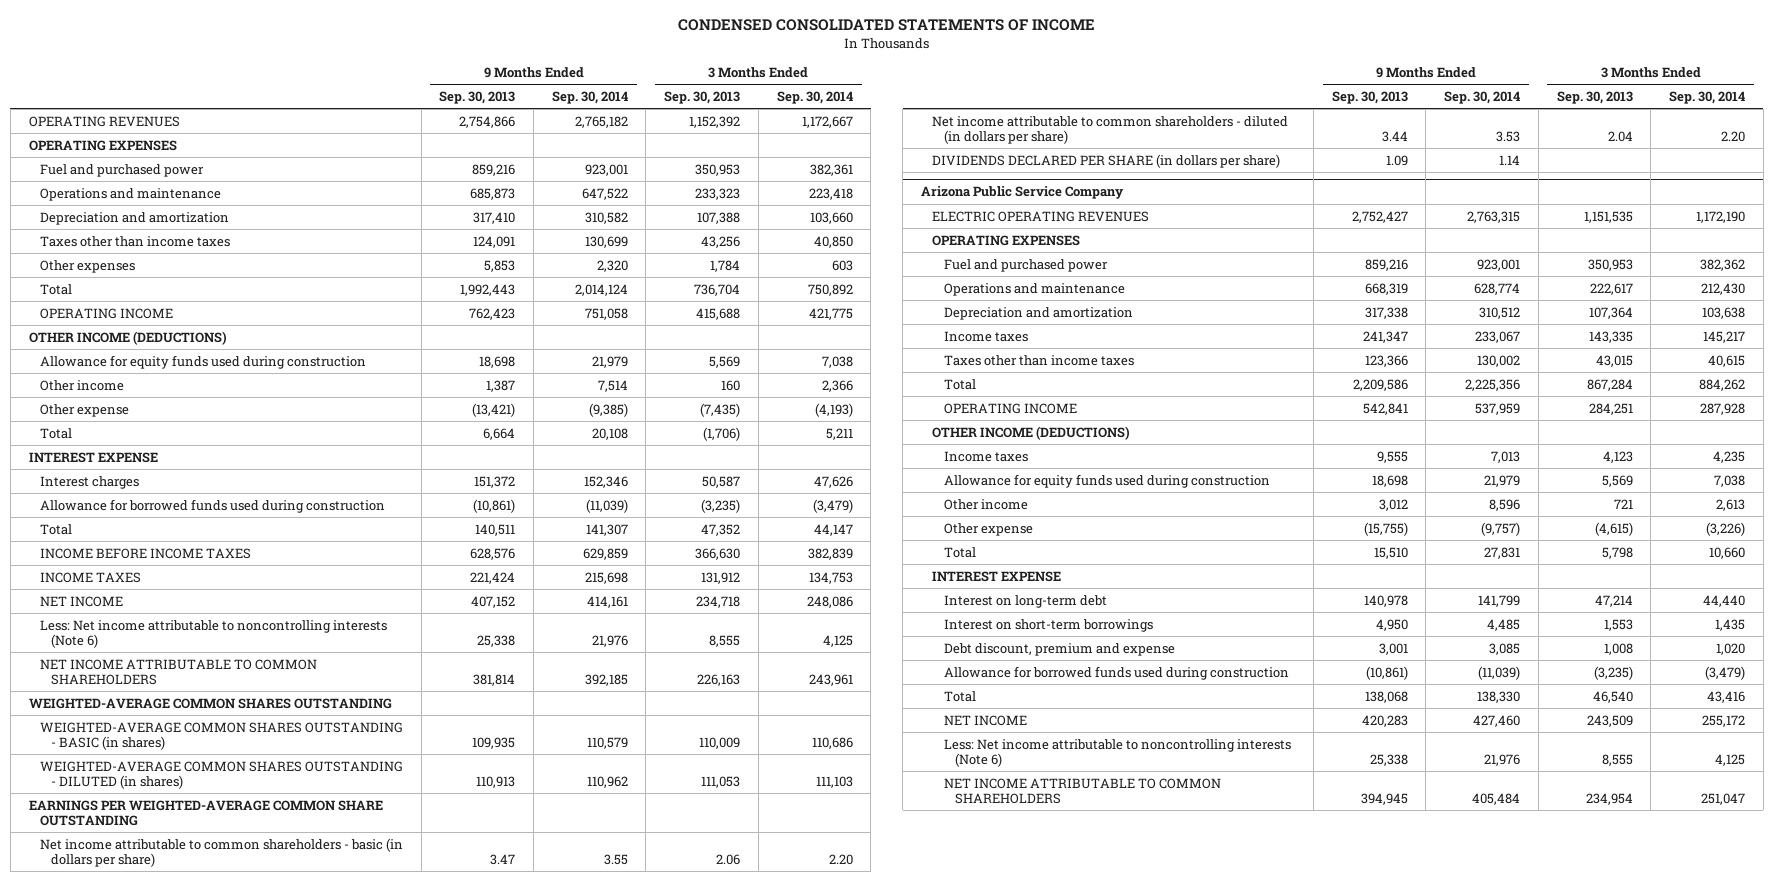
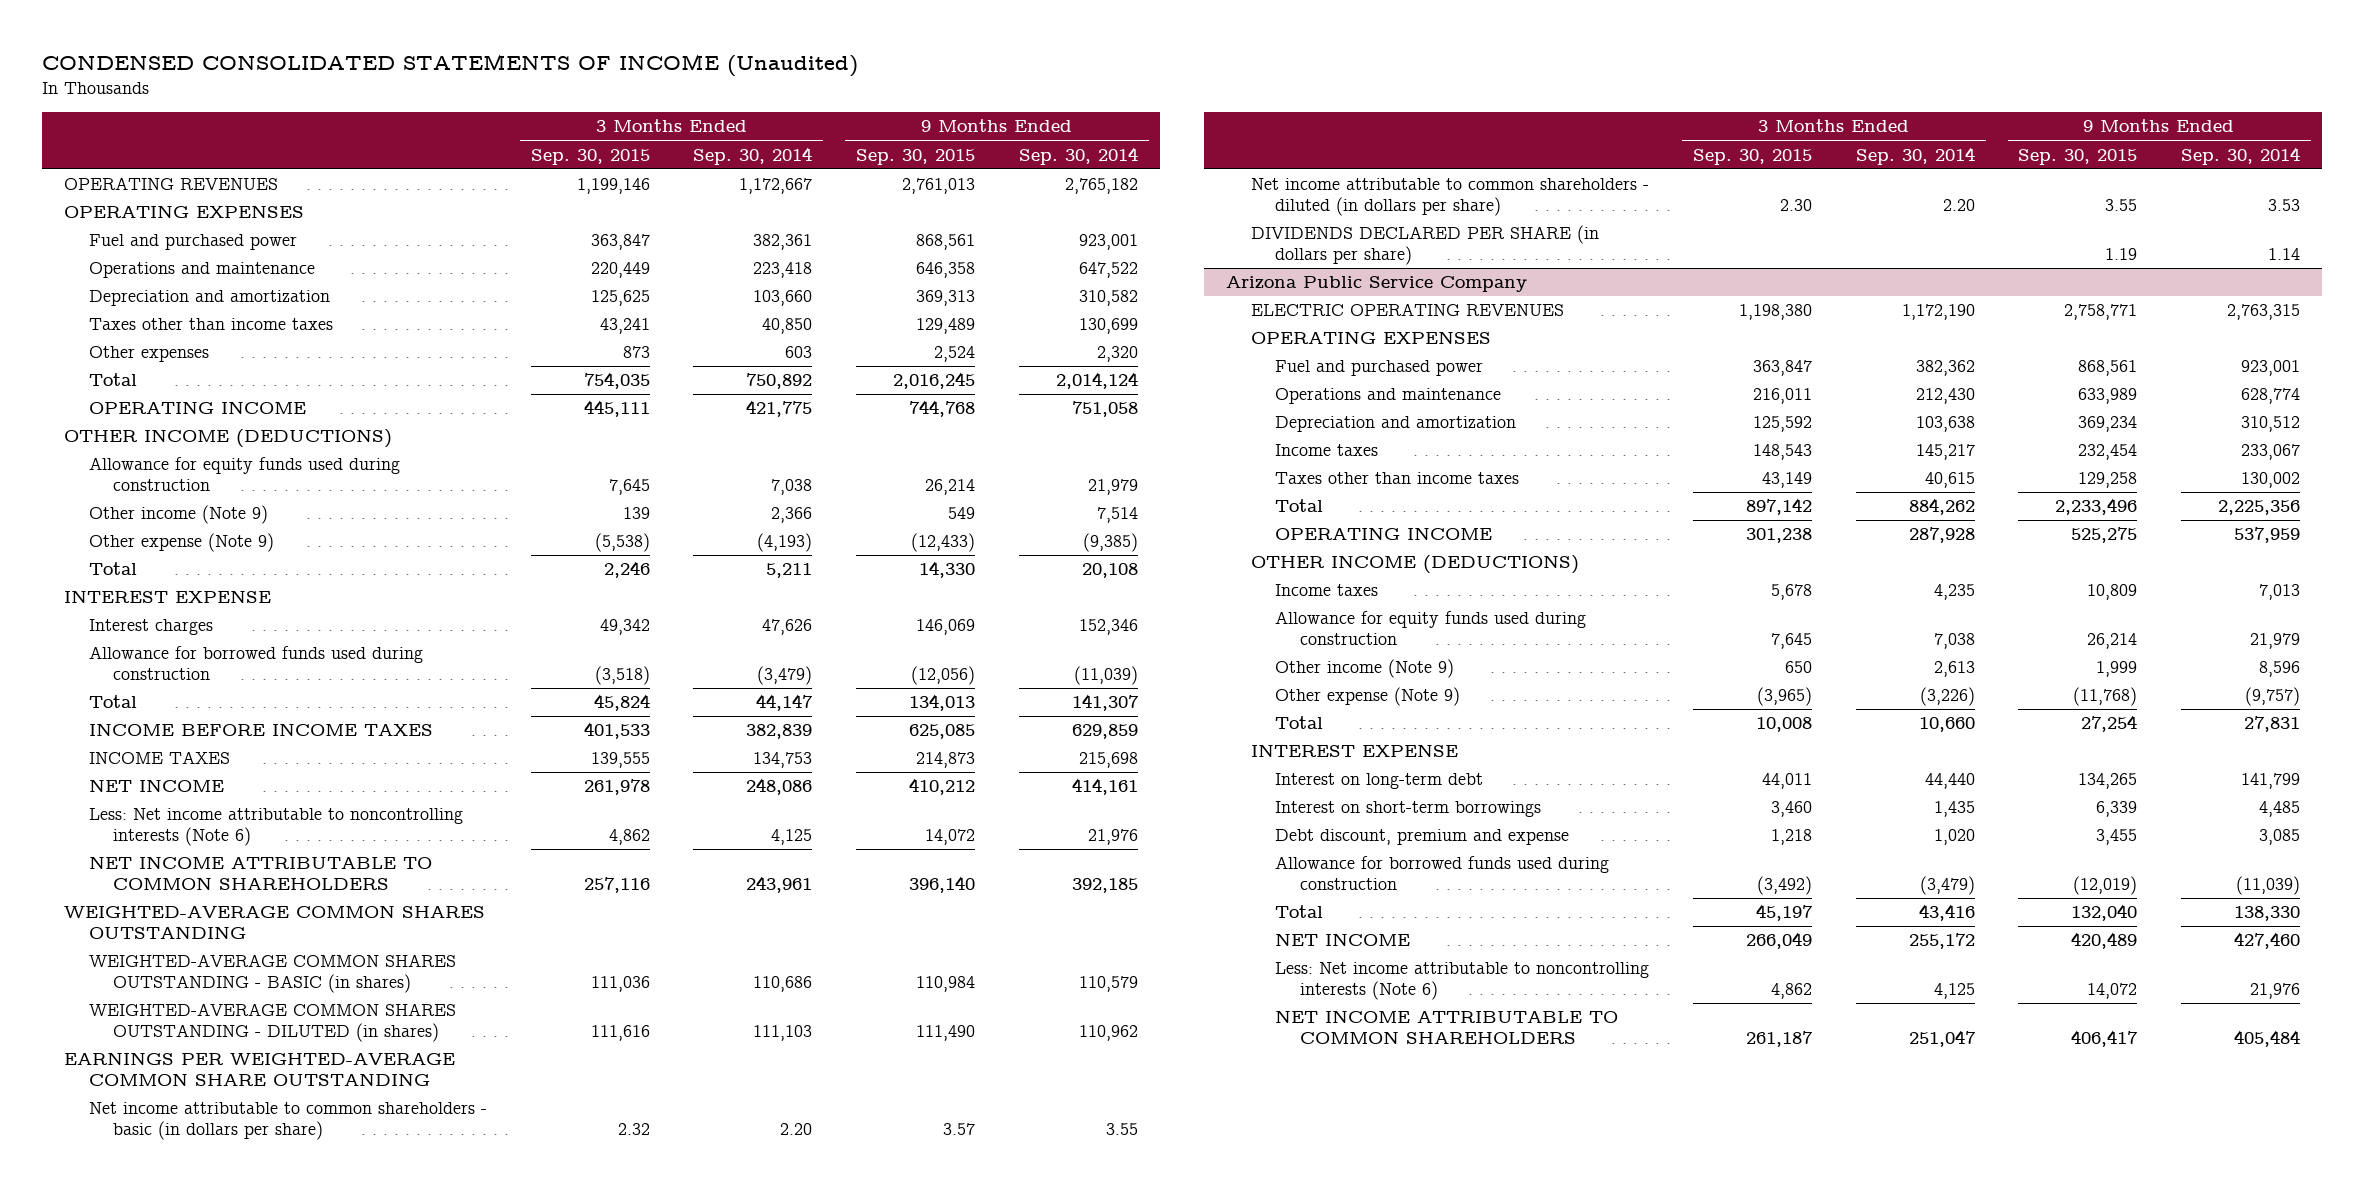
- CONDENSED CONSOLIDATED STATEMENTS OF INCOME
+ CONDENSED CONSOLIDATED STATEMENTS OF INCOME (Unaudited)
- | 9 Months Ended Sep. 30, 2013 | 9 Months Ended Sep. 30, 2014 | 3 Months Ended Sep. 30, 2013 | 3 Months Ended Sep. 30, 2014
+ | 3 Months Ended Sep. 30, 2015 | 3 Months Ended Sep. 30, 2014 | 9 Months Ended Sep. 30, 2015 | 9 Months Ended Sep. 30, 2014
- Other income | 1,387 | 7,514 | 160 | 2,366
- Other expense | (13,421) | (9,385) | (7,435) | (4,193)
+ Other income (Note 9) | 139 | 2,366 | 549 | 7,514
+ Other expense (Note 9) | (5,538) | (4,193) | (12,433) | (9,385)
@ Arizona Public Service Company
- Other income | 3,012 | 8,596 | 721 | 2,613
- Other expense | (15,755) | (9,757) | (4,615) | (3,226)
+ Other income (Note 9) | 650 | 2,613 | 1,999 | 8,596
+ Other expense (Note 9) | (3,965) | (3,226) | (11,768) | (9,757)

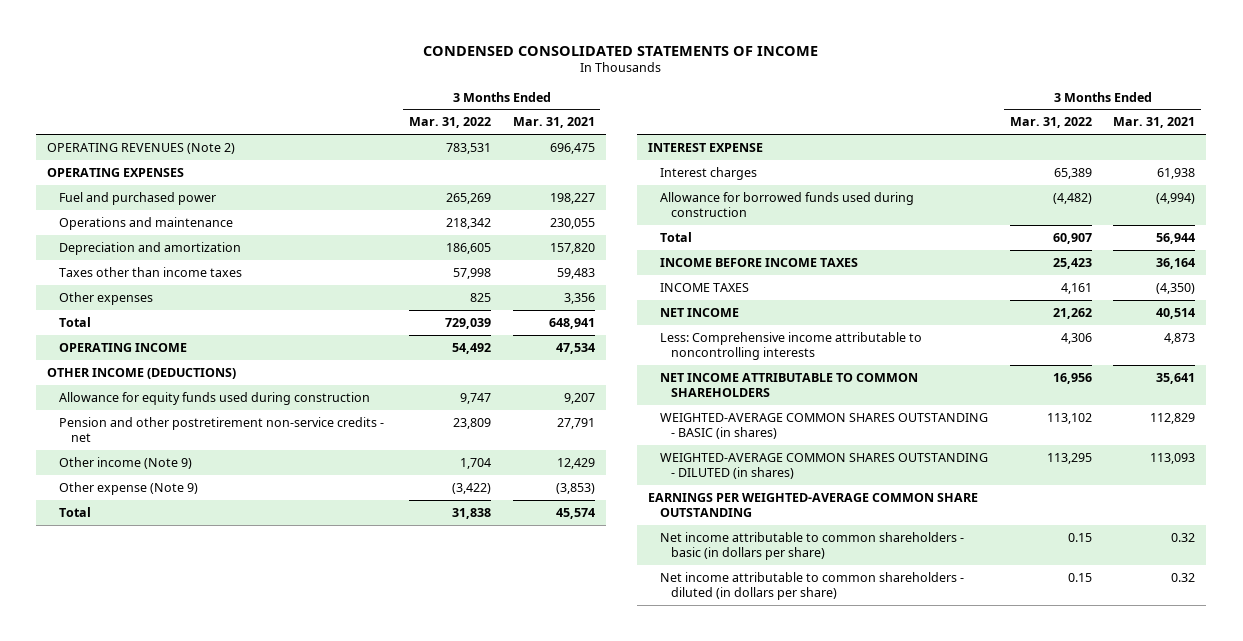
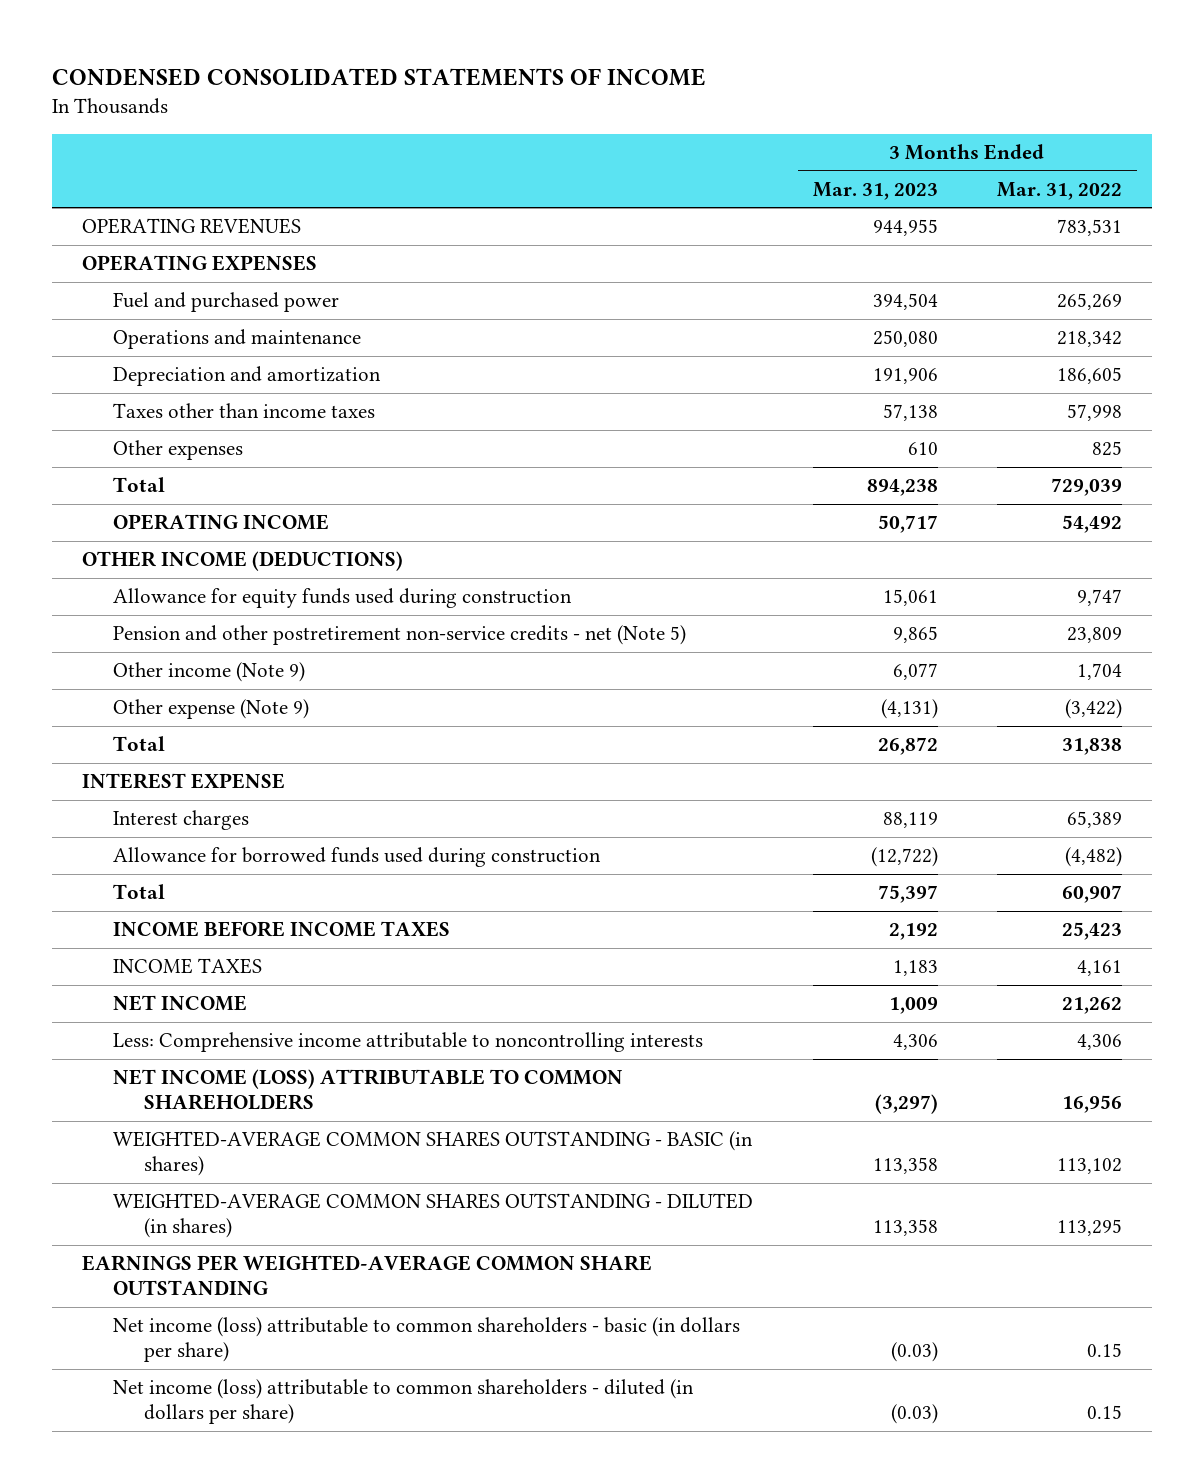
- | 3 Months Ended Mar. 31, 2022 | 3 Months Ended Mar. 31, 2021
+ | 3 Months Ended Mar. 31, 2023 | 3 Months Ended Mar. 31, 2022
- OPERATING REVENUES (Note 2) | 783,531 | 696,475
+ OPERATING REVENUES | 944,955 | 783,531
- Pension and other postretirement non-service credits - net | 23,809 | 27,791
+ Pension and other postretirement non-service credits - net (Note 5) | 9,865 | 23,809
- NET INCOME ATTRIBUTABLE TO COMMON SHAREHOLDERS | 16,956 | 35,641
+ NET INCOME (LOSS) ATTRIBUTABLE TO COMMON SHAREHOLDERS | (3,297) | 16,956
- Net income attributable to common shareholders - basic (in dollars per share) | 0.15 | 0.32
- Net income attributable to common shareholders - diluted (in dollars per share) | 0.15 | 0.32
+ Net income (loss) attributable to common shareholders - basic (in dollars per share) | (0.03) | 0.15
+ Net income (loss) attributable to common shareholders - diluted (in dollars per share) | (0.03) | 0.15

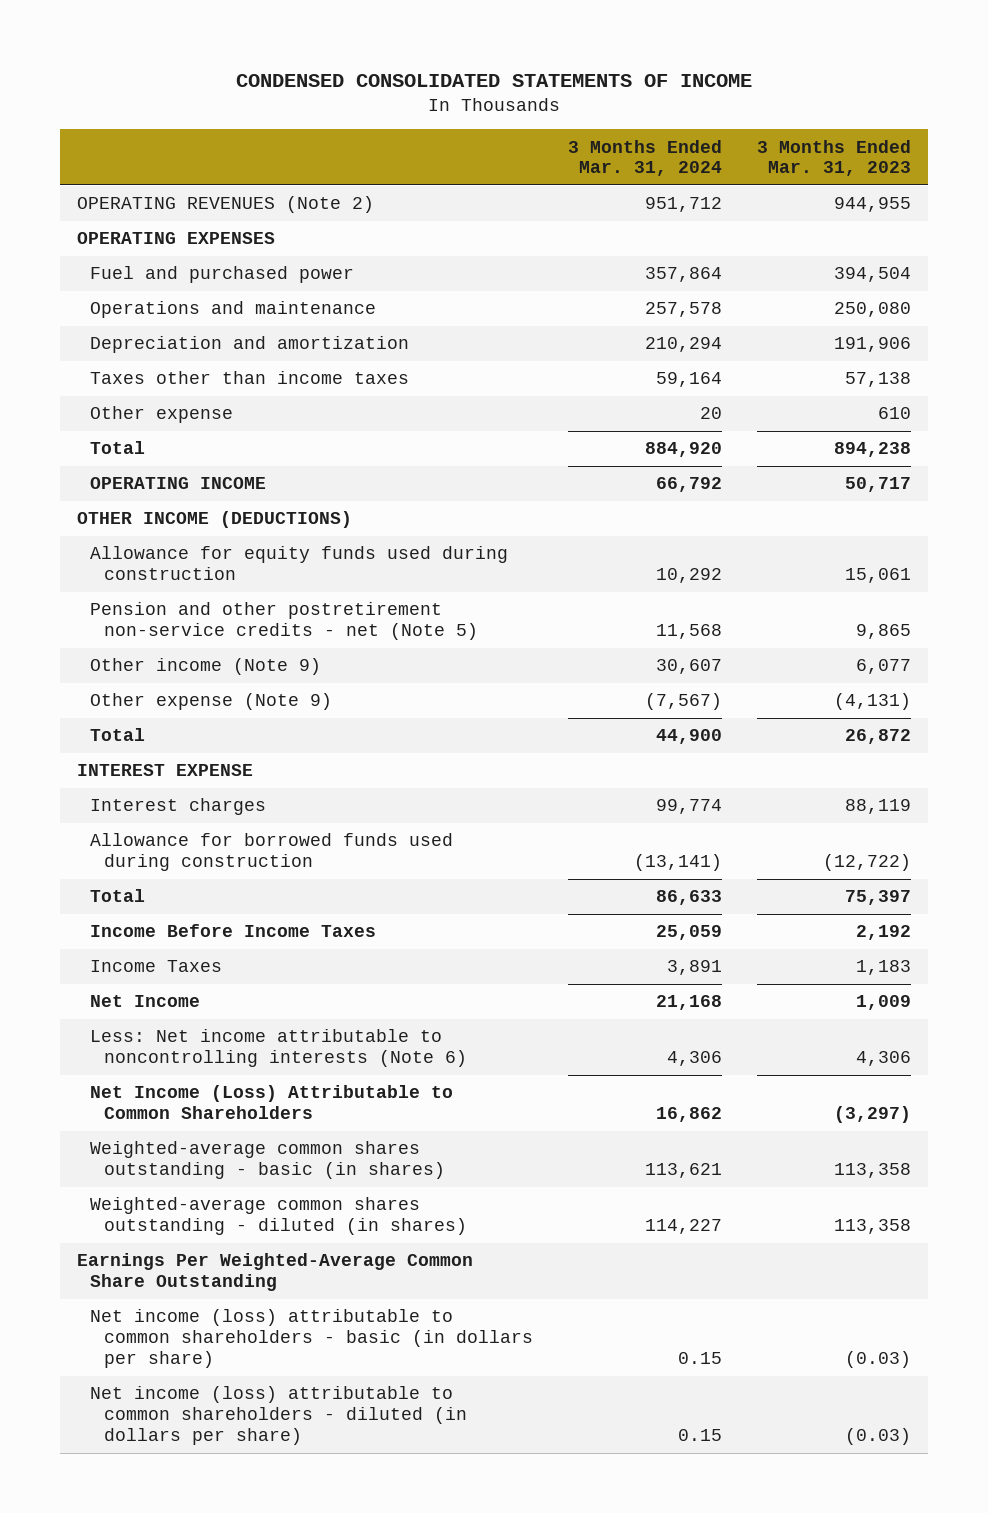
- | 3 Months Ended Mar. 31, 2023 | 3 Months Ended Mar. 31, 2022
+ | 3 Months Ended Mar. 31, 2024 | 3 Months Ended Mar. 31, 2023
- OPERATING REVENUES | 944,955 | 783,531
+ OPERATING REVENUES (Note 2) | 951,712 | 944,955
- Other expenses | 610 | 825
+ Other expense | 20 | 610
- INCOME BEFORE INCOME TAXES | 2,192 | 25,423
- INCOME TAXES | 1,183 | 4,161
- NET INCOME | 1,009 | 21,262
- Less: Comprehensive income attributable to noncontrolling interests | 4,306 | 4,306
- NET INCOME (LOSS) ATTRIBUTABLE TO COMMON SHAREHOLDERS | (3,297) | 16,956
- WEIGHTED-AVERAGE COMMON SHARES OUTSTANDING - BASIC (in shares) | 113,358 | 113,102
- WEIGHTED-AVERAGE COMMON SHARES OUTSTANDING - DILUTED (in shares) | 113,358 | 113,295
- EARNINGS PER WEIGHTED-AVERAGE COMMON SHARE OUTSTANDING
+ Income Before Income Taxes | 25,059 | 2,192
+ Income Taxes | 3,891 | 1,183
+ Net Income | 21,168 | 1,009
+ Less: Net income attributable to noncontrolling interests (Note 6) | 4,306 | 4,306
+ Net Income (Loss) Attributable to Common Shareholders | 16,862 | (3,297)
+ Weighted-average common shares outstanding - basic (in shares) | 113,621 | 113,358
+ Weighted-average common shares outstanding - diluted (in shares) | 114,227 | 113,358
+ Earnings Per Weighted-Average Common Share Outstanding

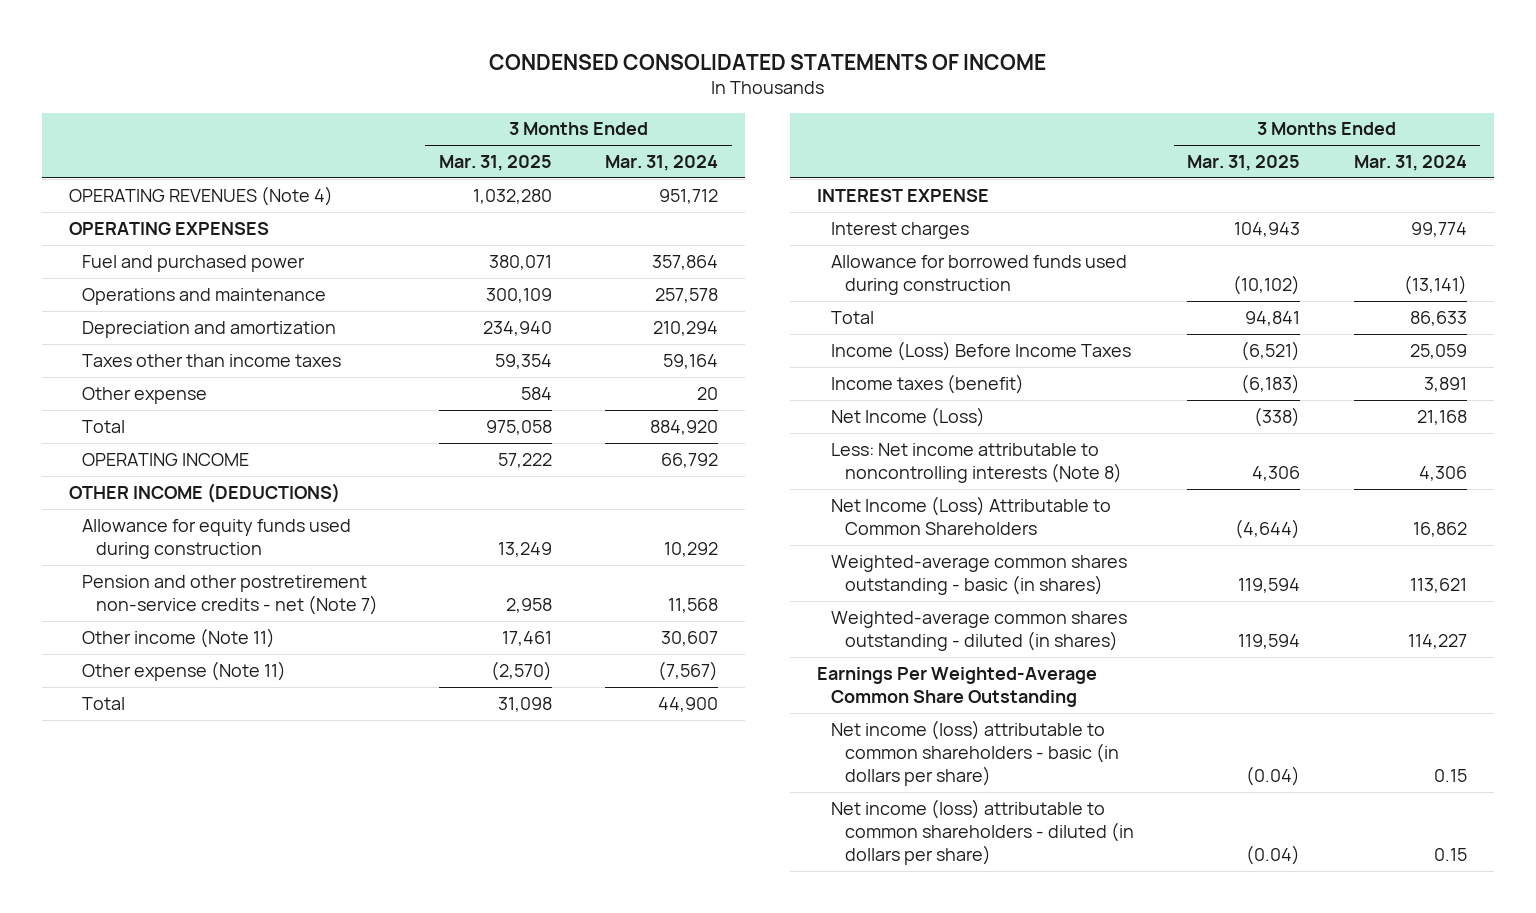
- | 3 Months Ended Mar. 31, 2024 | 3 Months Ended Mar. 31, 2023
+ | 3 Months Ended Mar. 31, 2025 | 3 Months Ended Mar. 31, 2024
- OPERATING REVENUES (Note 2) | 951,712 | 944,955
+ OPERATING REVENUES (Note 4) | 1,032,280 | 951,712
- Pension and other postretirement non-service credits - net (Note 5) | 11,568 | 9,865
- Other income (Note 9) | 30,607 | 6,077
- Other expense (Note 9) | (7,567) | (4,131)
+ Pension and other postretirement non-service credits - net (Note 7) | 2,958 | 11,568
+ Other income (Note 11) | 17,461 | 30,607
+ Other expense (Note 11) | (2,570) | (7,567)
- Income Before Income Taxes | 25,059 | 2,192
- Income Taxes | 3,891 | 1,183
- Net Income | 21,168 | 1,009
- Less: Net income attributable to noncontrolling interests (Note 6) | 4,306 | 4,306
+ Income (Loss) Before Income Taxes | (6,521) | 25,059
+ Income taxes (benefit) | (6,183) | 3,891
+ Net Income (Loss) | (338) | 21,168
+ Less: Net income attributable to noncontrolling interests (Note 8) | 4,306 | 4,306

